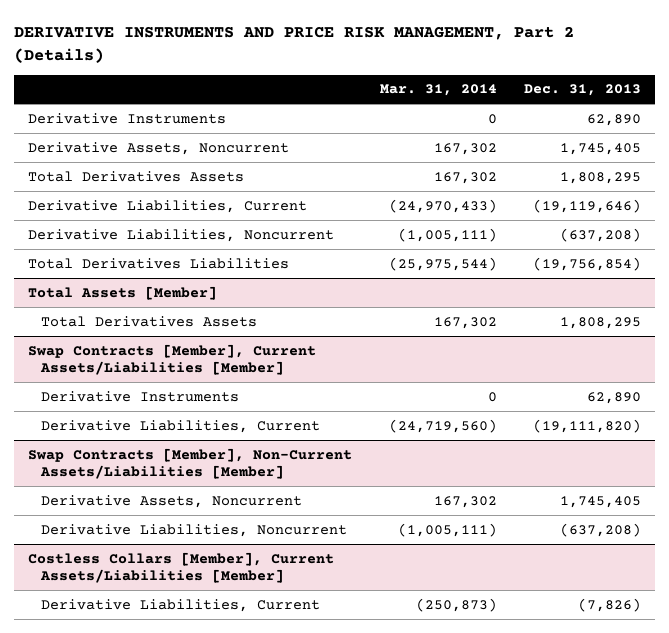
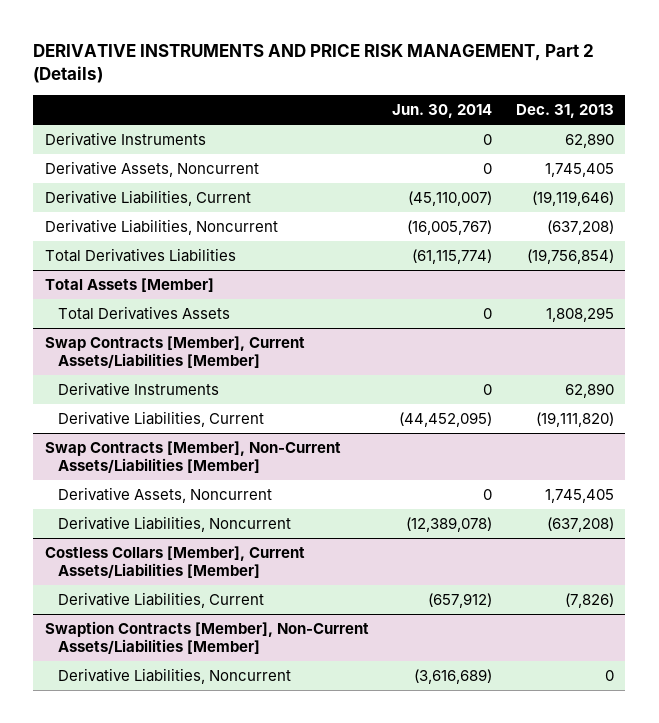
- | Mar. 31, 2014 | Dec. 31, 2013
+ | Jun. 30, 2014 | Dec. 31, 2013
- Total Derivatives Assets | 167,302 | 1,808,295
+ Swaption Contracts [Member], Non-Current Assets/Liabilities [Member]
+ Derivative Liabilities, Noncurrent | (3,616,689) | 0

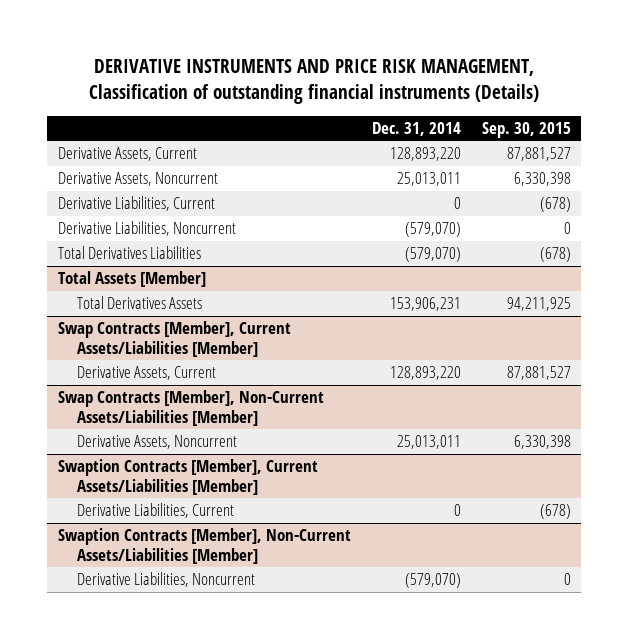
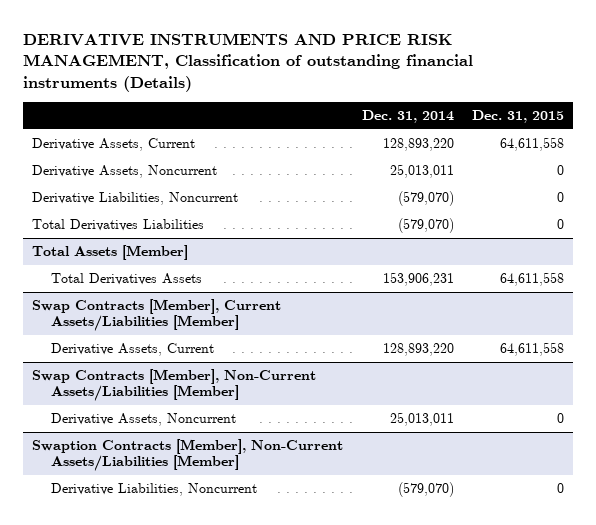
- | Dec. 31, 2014 | Sep. 30, 2015
+ | Dec. 31, 2014 | Dec. 31, 2015
- Derivative Liabilities, Current | 0 | (678)
- Swaption Contracts [Member], Current Assets/Liabilities [Member]
- Derivative Liabilities, Current | 0 | (678)

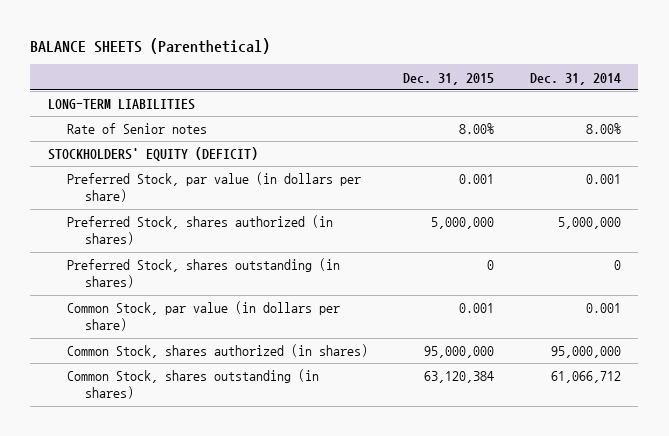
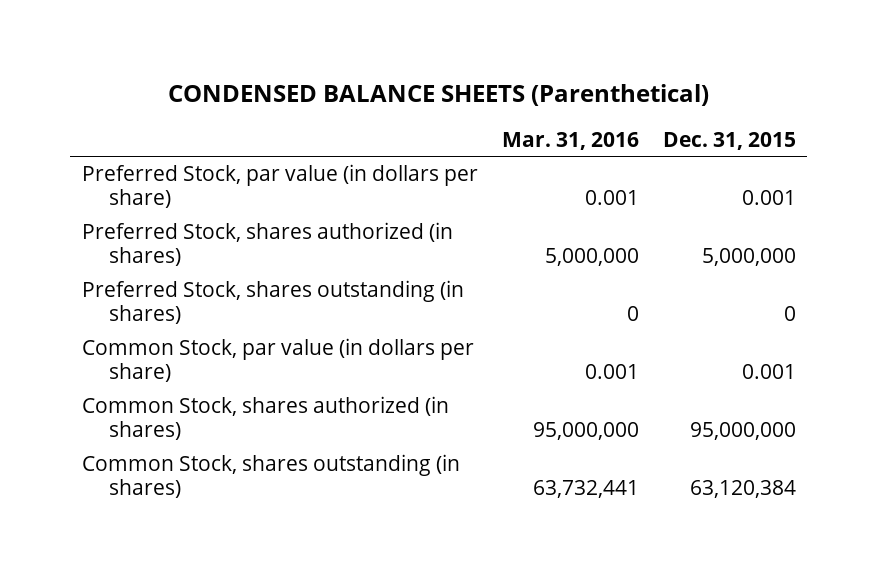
- BALANCE SHEETS (Parenthetical)
+ CONDENSED BALANCE SHEETS (Parenthetical)
- | Dec. 31, 2015 | Dec. 31, 2014
+ | Mar. 31, 2016 | Dec. 31, 2015
- LONG-TERM LIABILITIES
- Rate of Senior notes | 8.00% | 8.00%
- STOCKHOLDERS' EQUITY (DEFICIT)

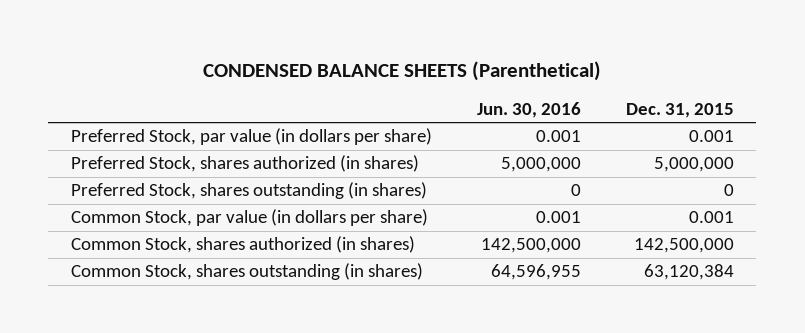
- | Mar. 31, 2016 | Dec. 31, 2015
+ | Jun. 30, 2016 | Dec. 31, 2015
- Common Stock, shares authorized (in shares) | 95,000,000 | 95,000,000
+ Common Stock, shares authorized (in shares) | 142,500,000 | 142,500,000

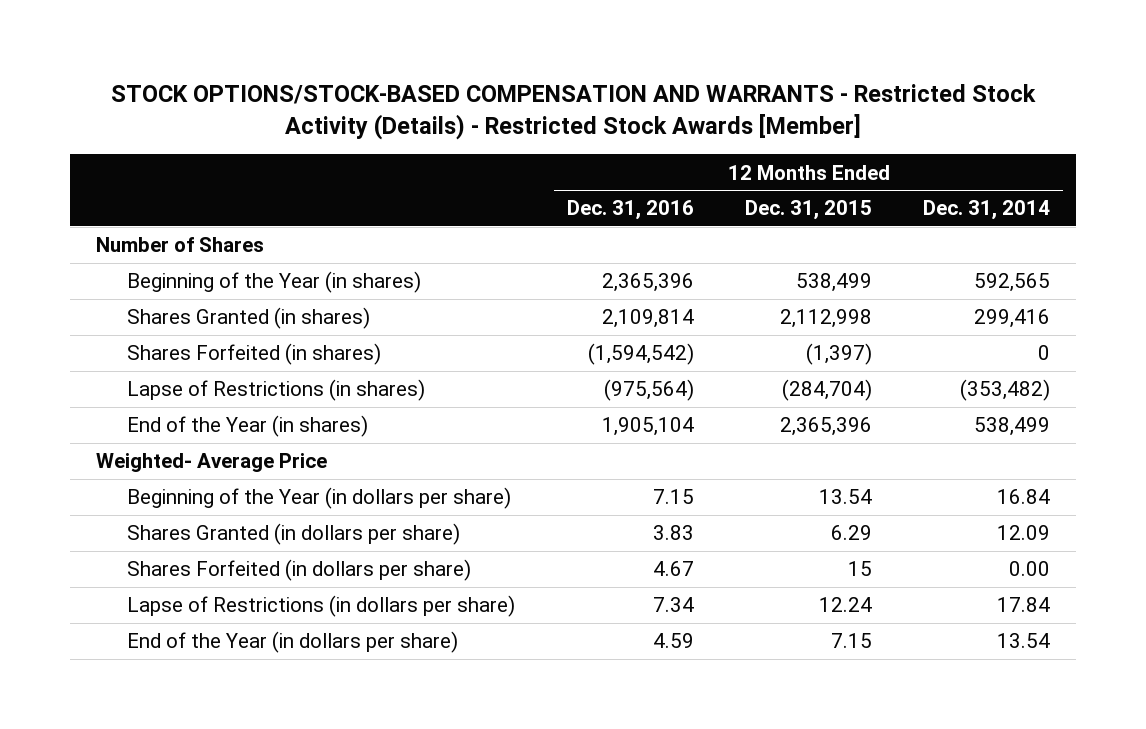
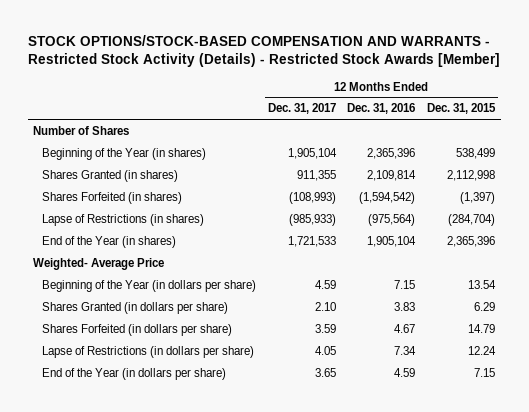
- | 12 Months Ended Dec. 31, 2016 | 12 Months Ended Dec. 31, 2015 | 12 Months Ended Dec. 31, 2014
+ | 12 Months Ended Dec. 31, 2017 | 12 Months Ended Dec. 31, 2016 | 12 Months Ended Dec. 31, 2015
- Shares Forfeited (in dollars per share) | 4.67 | 15 | 0.00
+ Shares Forfeited (in dollars per share) | 3.59 | 4.67 | 14.79

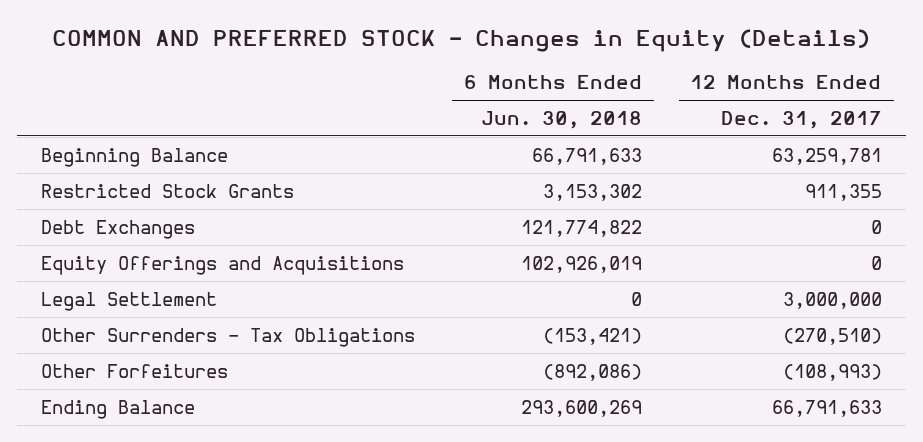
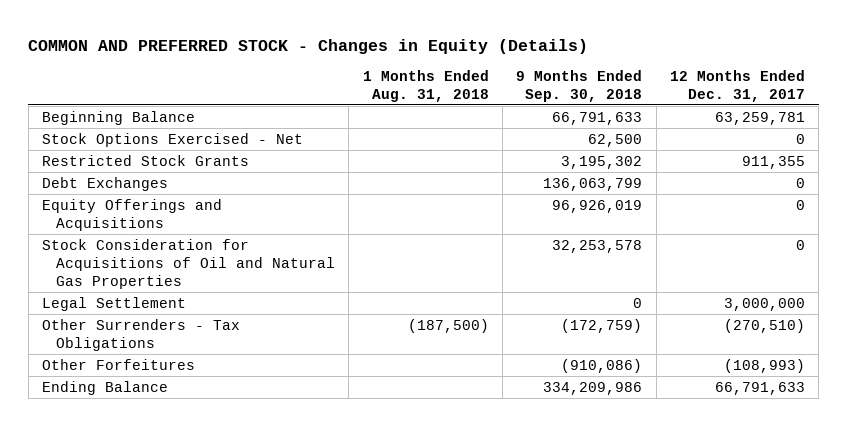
- | 6 Months Ended Jun. 30, 2018 | 12 Months Ended Dec. 31, 2017
+ | 1 Months Ended Aug. 31, 2018 | 9 Months Ended Sep. 30, 2018 | 12 Months Ended Dec. 31, 2017
+ Stock Options Exercised - Net | | 62,500 | 0
+ Stock Consideration for Acquisitions of Oil and Natural Gas Properties | | 32,253,578 | 0

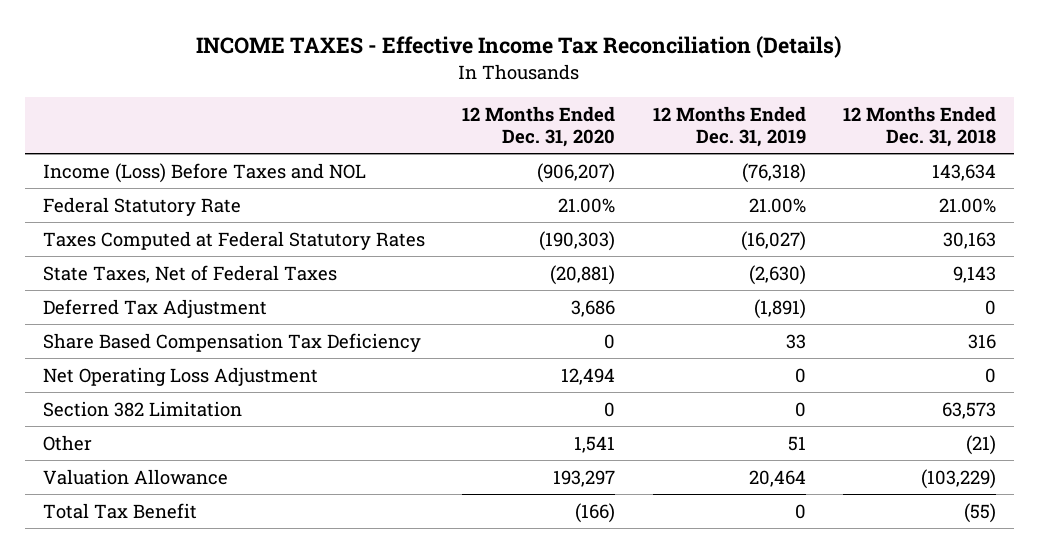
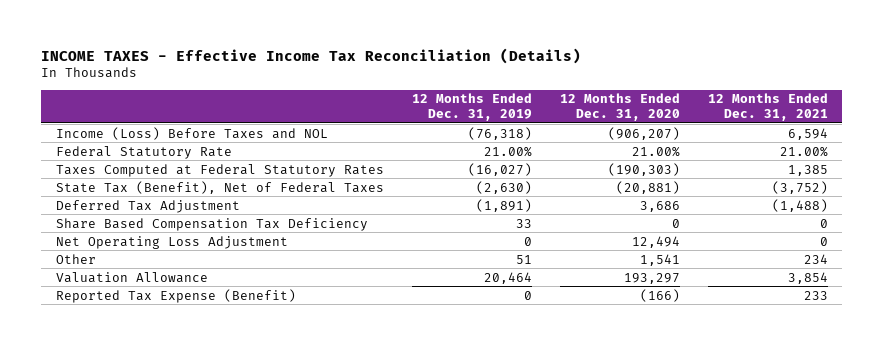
- | 12 Months Ended Dec. 31, 2020 | 12 Months Ended Dec. 31, 2019 | 12 Months Ended Dec. 31, 2018
+ | 12 Months Ended Dec. 31, 2019 | 12 Months Ended Dec. 31, 2020 | 12 Months Ended Dec. 31, 2021
- State Taxes, Net of Federal Taxes | (20,881) | (2,630) | 9,143
+ State Tax (Benefit), Net of Federal Taxes | (2,630) | (20,881) | (3,752)
- Section 382 Limitation | 0 | 0 | 63,573
- Total Tax Benefit | (166) | 0 | (55)
+ Reported Tax Expense (Benefit) | 0 | (166) | 233

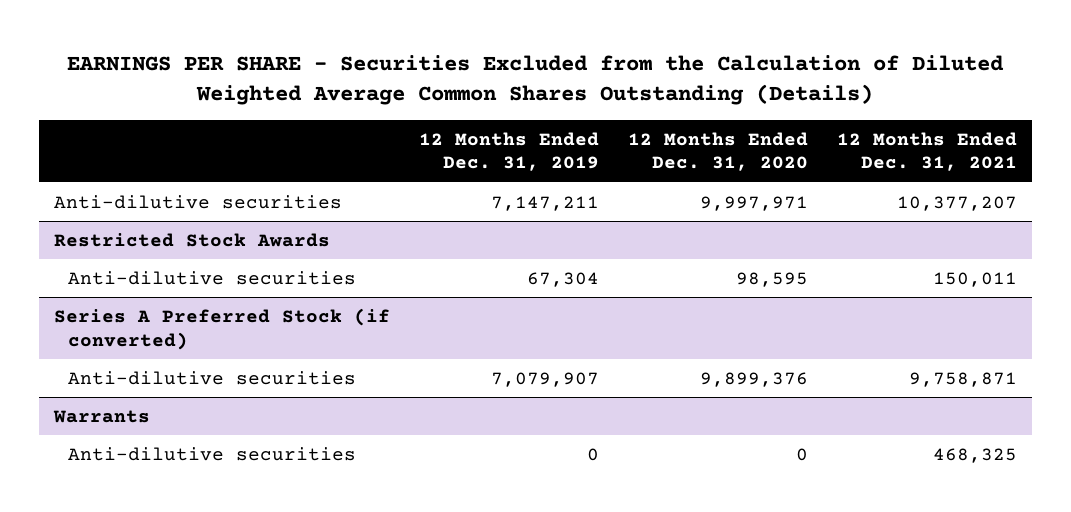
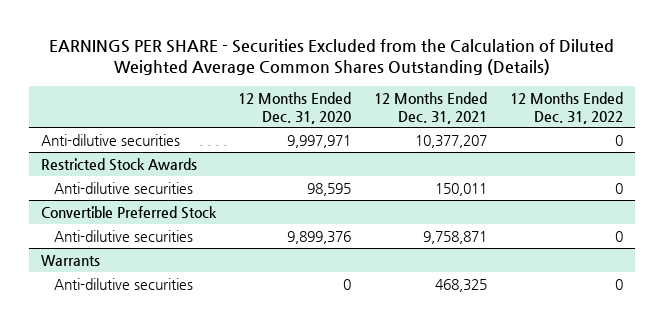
- | 12 Months Ended Dec. 31, 2019 | 12 Months Ended Dec. 31, 2020 | 12 Months Ended Dec. 31, 2021
+ | 12 Months Ended Dec. 31, 2020 | 12 Months Ended Dec. 31, 2021 | 12 Months Ended Dec. 31, 2022
- Series A Preferred Stock (if converted)
+ Convertible Preferred Stock

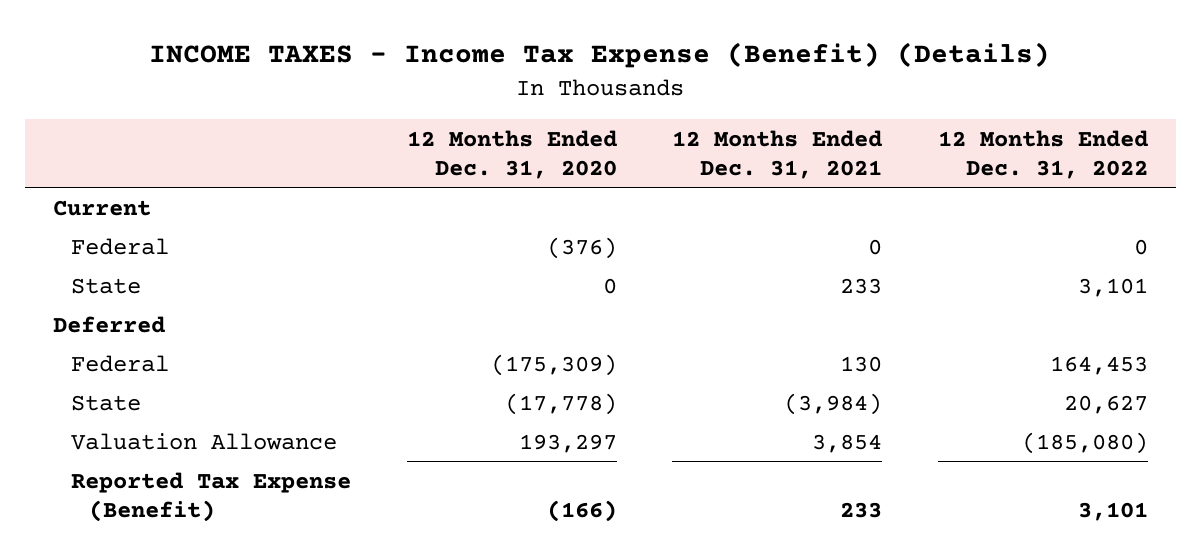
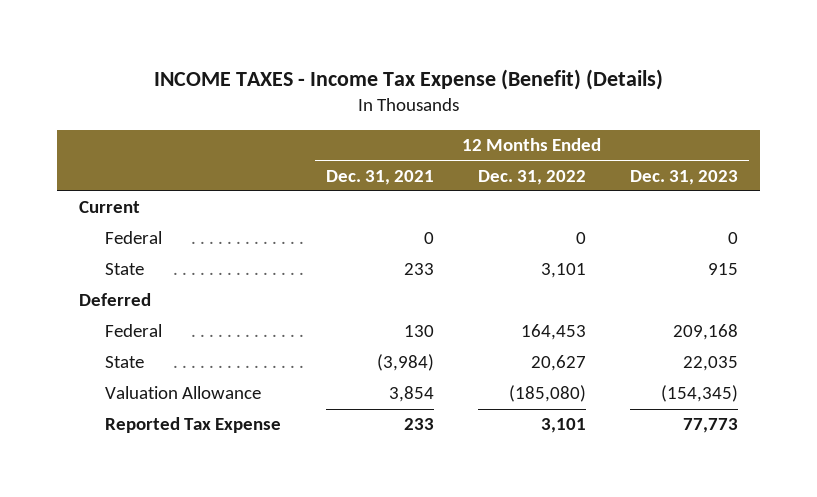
- | 12 Months Ended Dec. 31, 2020 | 12 Months Ended Dec. 31, 2021 | 12 Months Ended Dec. 31, 2022
+ | 12 Months Ended Dec. 31, 2021 | 12 Months Ended Dec. 31, 2022 | 12 Months Ended Dec. 31, 2023
- Reported Tax Expense (Benefit) | (166) | 233 | 3,101
+ Reported Tax Expense | 233 | 3,101 | 77,773

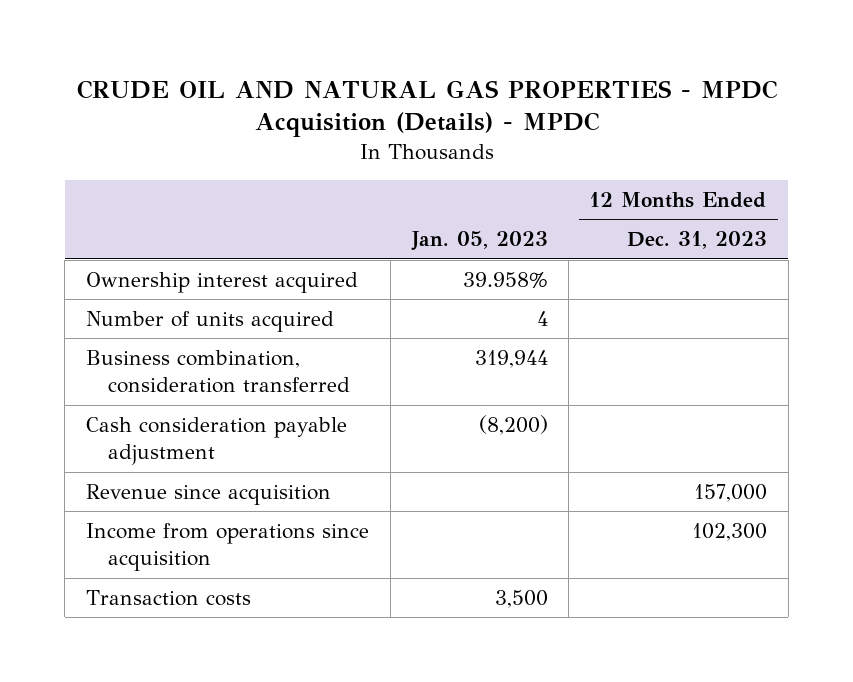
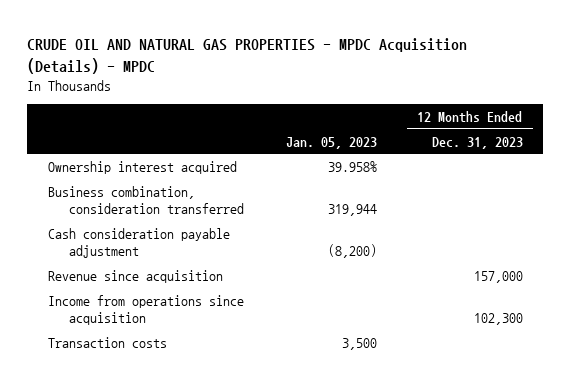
- Number of units acquired | 4 |

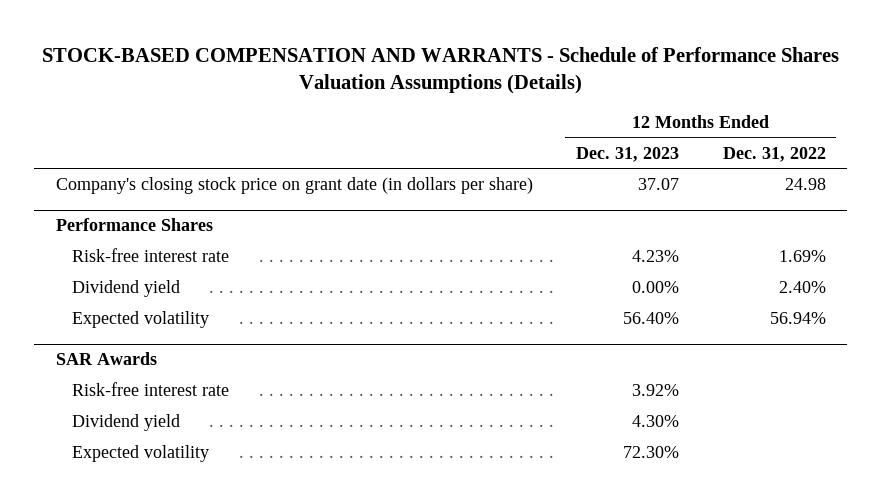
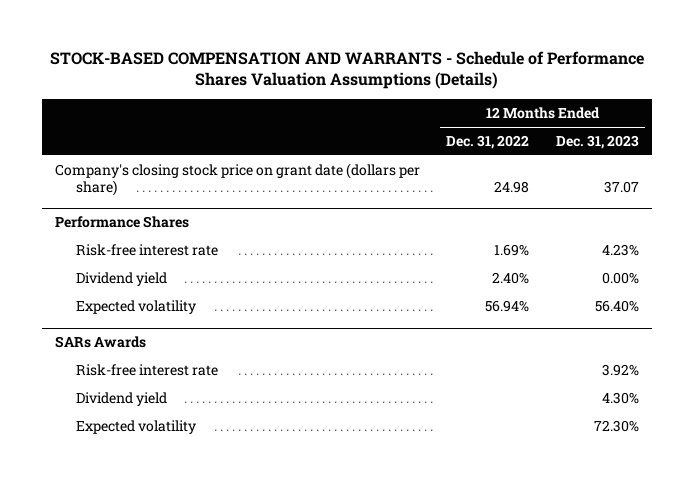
- | 12 Months Ended Dec. 31, 2023 | 12 Months Ended Dec. 31, 2022
+ | 12 Months Ended Dec. 31, 2022 | 12 Months Ended Dec. 31, 2023
- Company's closing stock price on grant date (in dollars per share) | 37.07 | 24.98
+ Company's closing stock price on grant date (dollars per share) | 24.98 | 37.07
- SAR Awards
+ SARs Awards

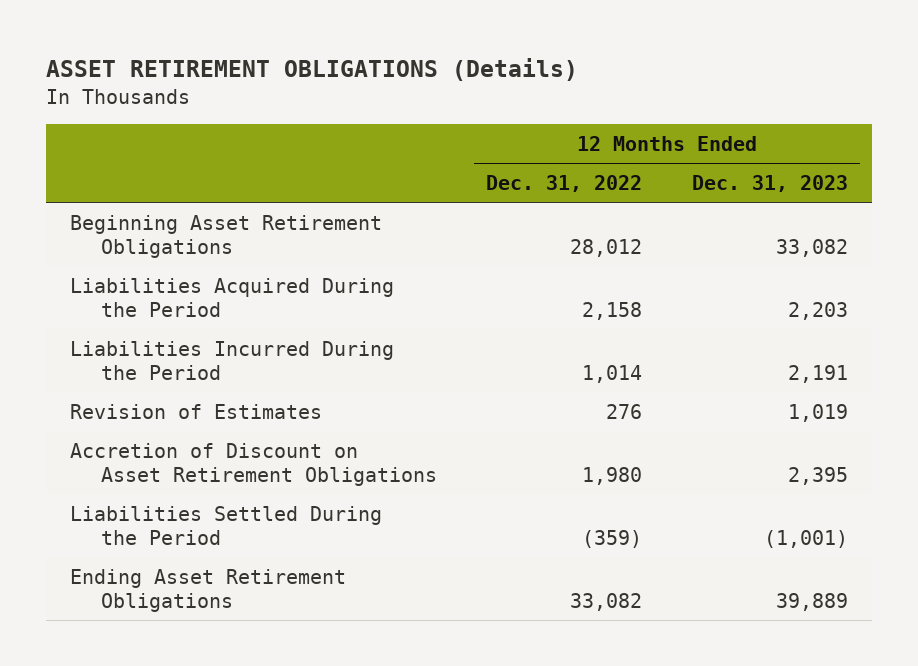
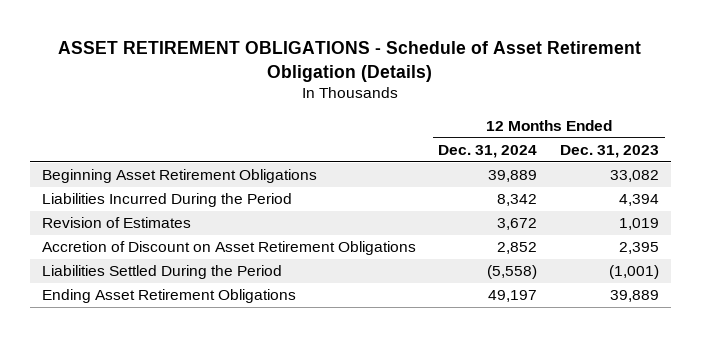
- ASSET RETIREMENT OBLIGATIONS (Details)
+ ASSET RETIREMENT OBLIGATIONS - Schedule of Asset Retirement Obligation (Details)
- | 12 Months Ended Dec. 31, 2022 | 12 Months Ended Dec. 31, 2023
+ | 12 Months Ended Dec. 31, 2024 | 12 Months Ended Dec. 31, 2023
- Liabilities Acquired During the Period | 2,158 | 2,203
- Liabilities Incurred During the Period | 1,014 | 2,191
+ Liabilities Incurred During the Period | 8,342 | 4,394

